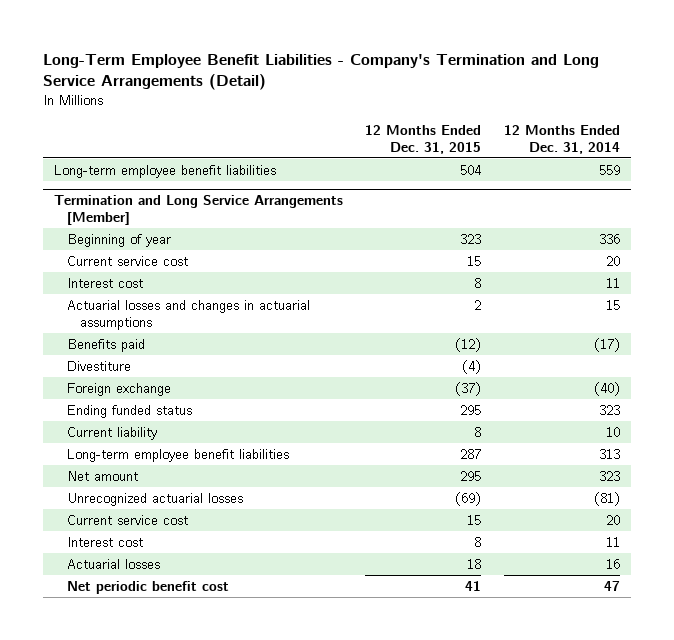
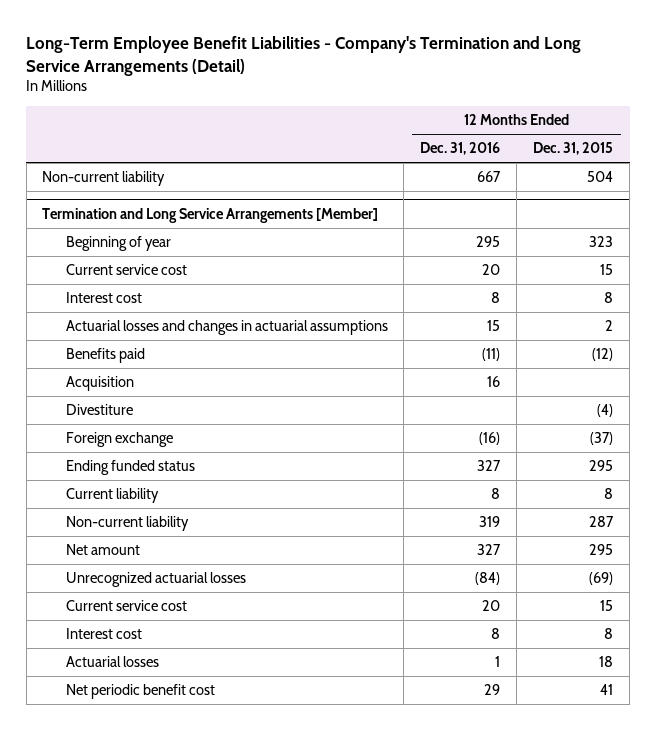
- | 12 Months Ended Dec. 31, 2015 | 12 Months Ended Dec. 31, 2014
+ | 12 Months Ended Dec. 31, 2016 | 12 Months Ended Dec. 31, 2015
- Long-term employee benefit liabilities | 504 | 559
+ Non-current liability | 667 | 504
@ Termination and Long Service Arrangements [Member]
+ Acquisition | 16 |
- Long-term employee benefit liabilities | 287 | 313
+ Non-current liability | 319 | 287

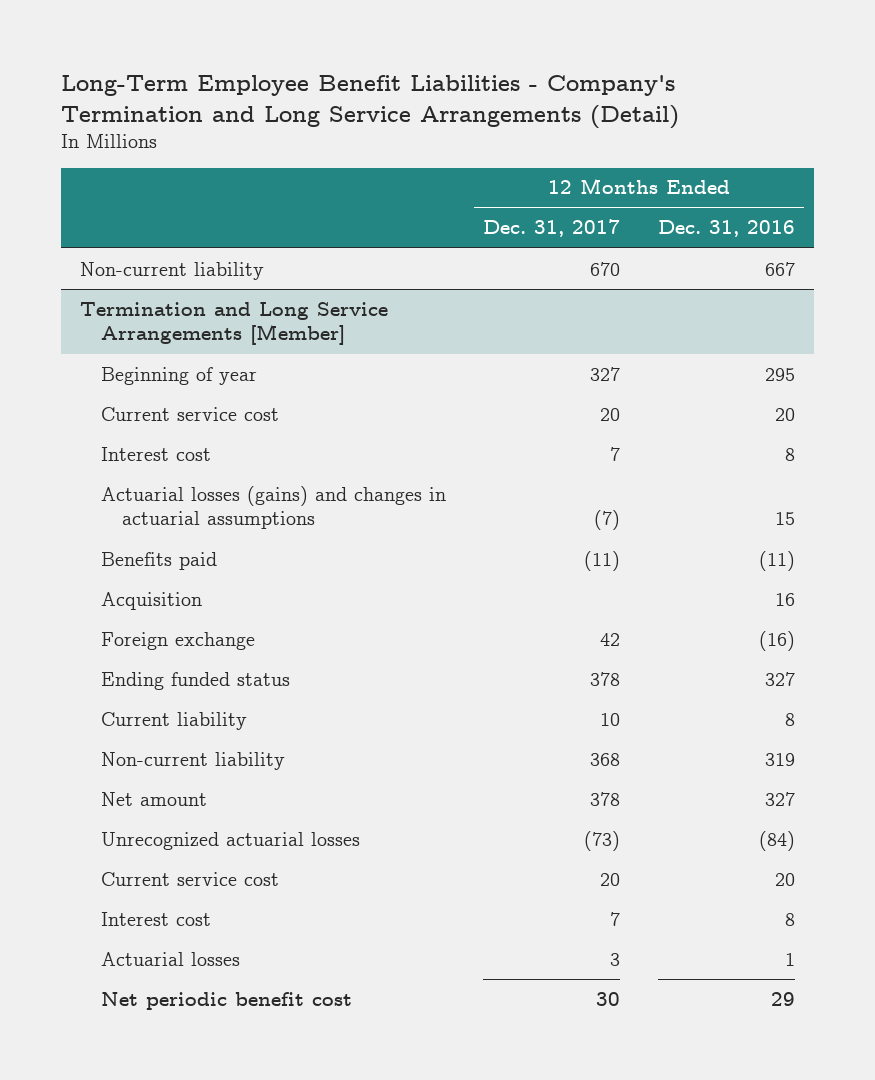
- | 12 Months Ended Dec. 31, 2016 | 12 Months Ended Dec. 31, 2015
+ | 12 Months Ended Dec. 31, 2017 | 12 Months Ended Dec. 31, 2016
@ Termination and Long Service Arrangements [Member]
- Actuarial losses and changes in actuarial assumptions | 15 | 2
+ Actuarial losses (gains) and changes in actuarial assumptions | (7) | 15
- Divestiture | | (4)

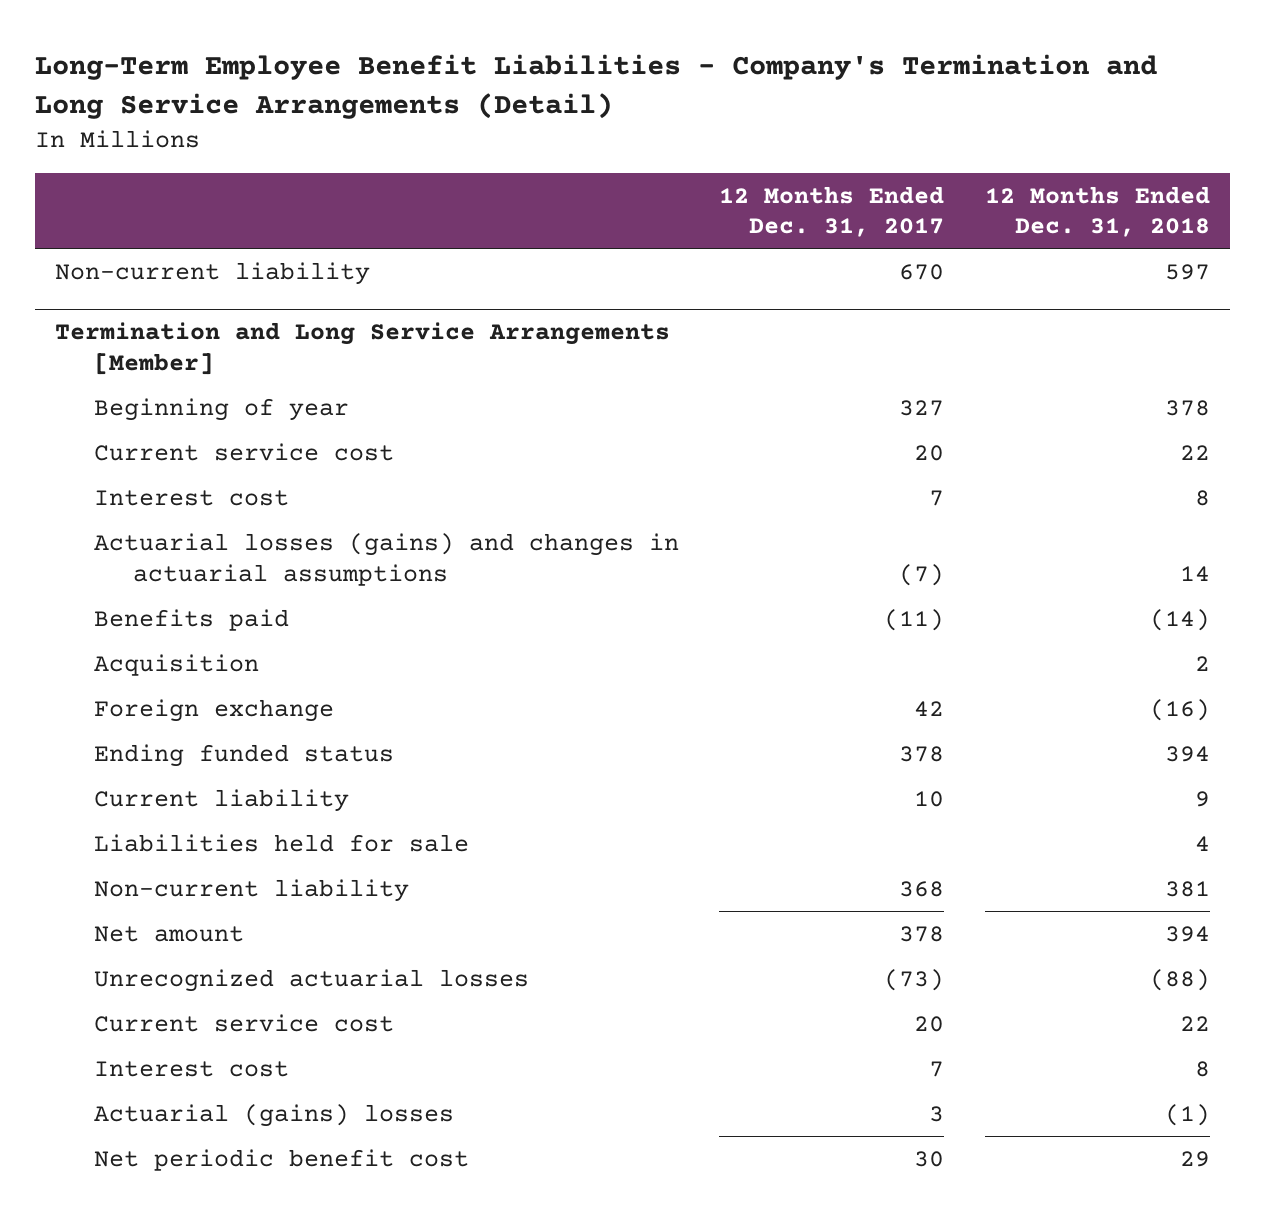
- | 12 Months Ended Dec. 31, 2017 | 12 Months Ended Dec. 31, 2016
+ | 12 Months Ended Dec. 31, 2017 | 12 Months Ended Dec. 31, 2018
@ Termination and Long Service Arrangements [Member]
+ Liabilities held for sale | | 4
- Actuarial losses | 3 | 1
+ Actuarial (gains) losses | 3 | (1)

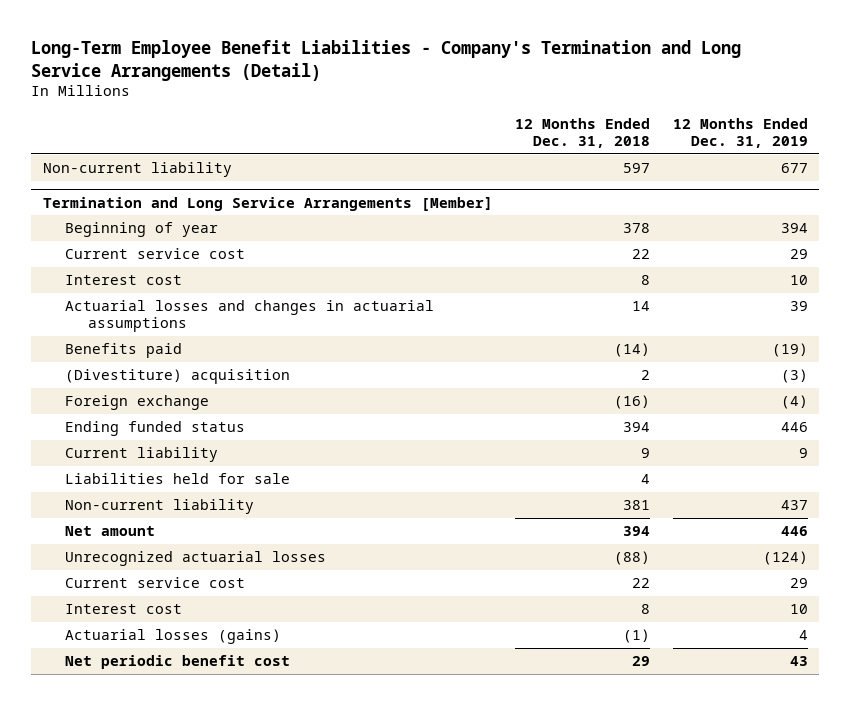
- | 12 Months Ended Dec. 31, 2017 | 12 Months Ended Dec. 31, 2018
+ | 12 Months Ended Dec. 31, 2018 | 12 Months Ended Dec. 31, 2019
@ Termination and Long Service Arrangements [Member]
- Actuarial losses (gains) and changes in actuarial assumptions | (7) | 14
+ Actuarial losses and changes in actuarial assumptions | 14 | 39
- Acquisition | | 2
+ (Divestiture) acquisition | 2 | (3)
- Actuarial (gains) losses | 3 | (1)
+ Actuarial losses (gains) | (1) | 4

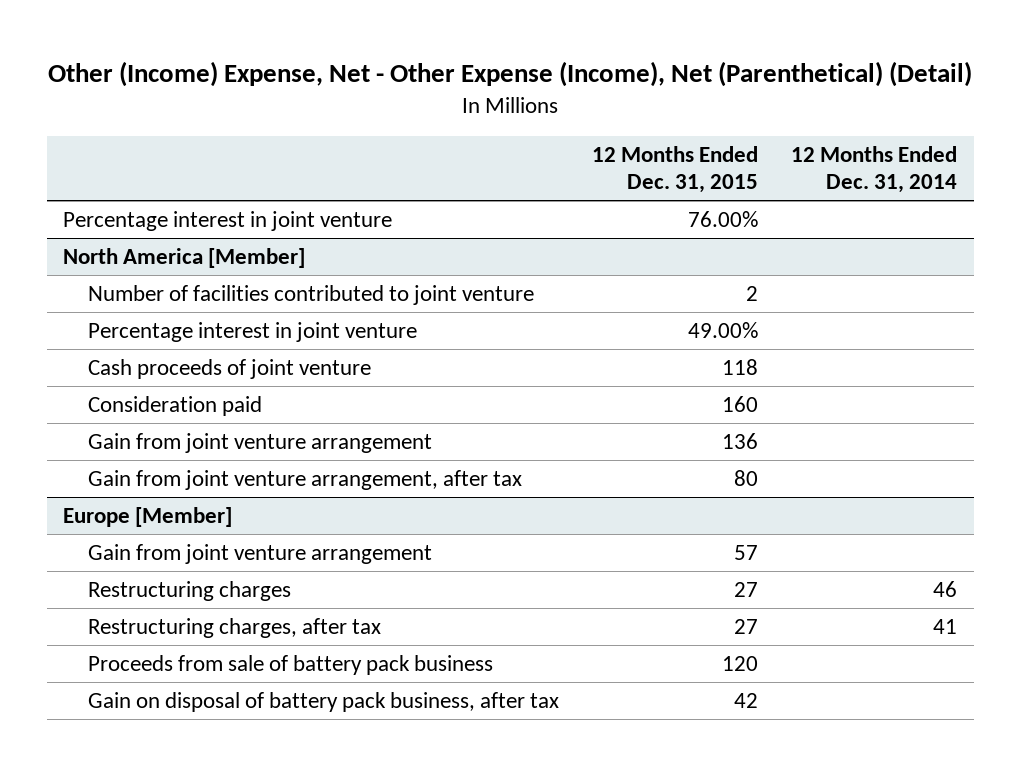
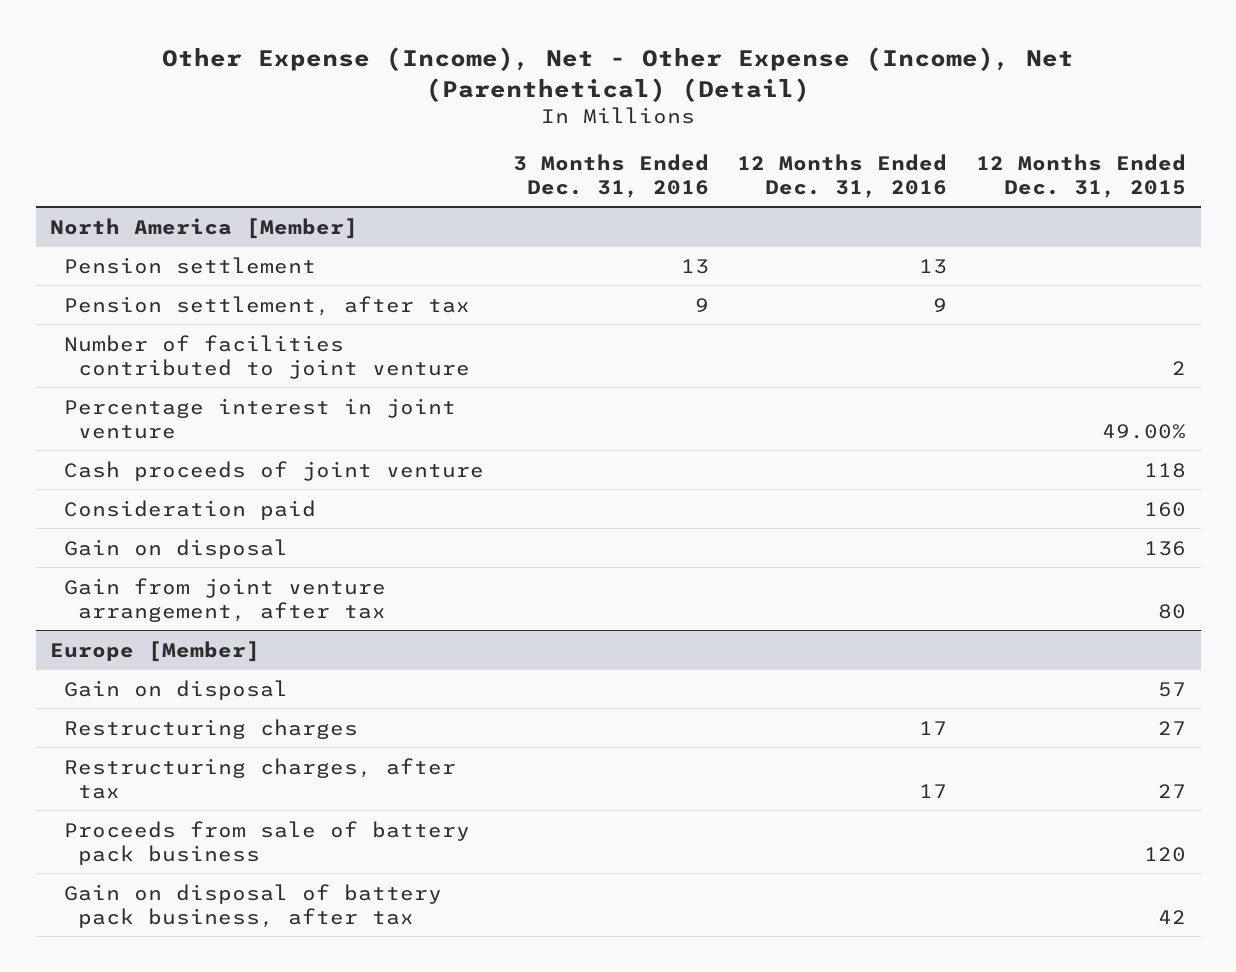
- Other (Income) Expense, Net - Other Expense (Income), Net (Parenthetical) (Detail)
+ Other Expense (Income), Net - Other Expense (Income), Net (Parenthetical) (Detail)
- | 12 Months Ended Dec. 31, 2015 | 12 Months Ended Dec. 31, 2014
+ | 3 Months Ended Dec. 31, 2016 | 12 Months Ended Dec. 31, 2016 | 12 Months Ended Dec. 31, 2015
- Percentage interest in joint venture | 76.00% |
@ North America [Member]
+ Pension settlement | 13 | 13 |
+ Pension settlement, after tax | 9 | 9 |
- Gain from joint venture arrangement | 136 |
+ Gain on disposal | | | 136
@ Europe [Member]
- Gain from joint venture arrangement | 57 |
+ Gain on disposal | | | 57

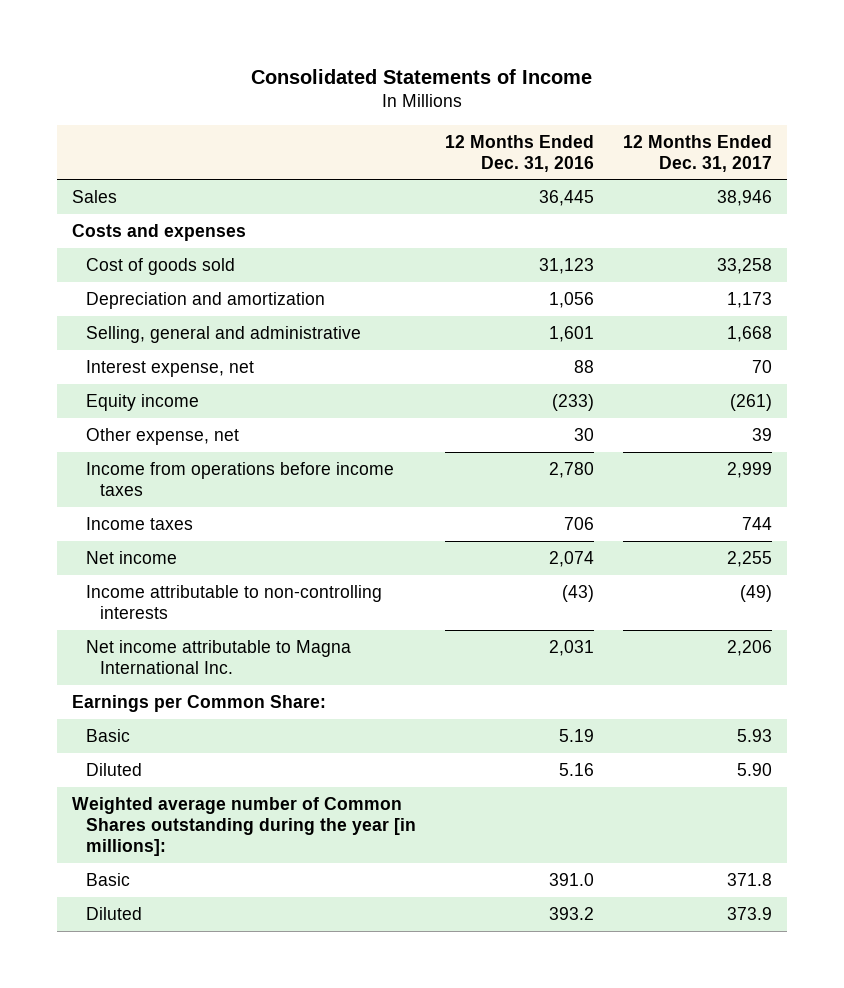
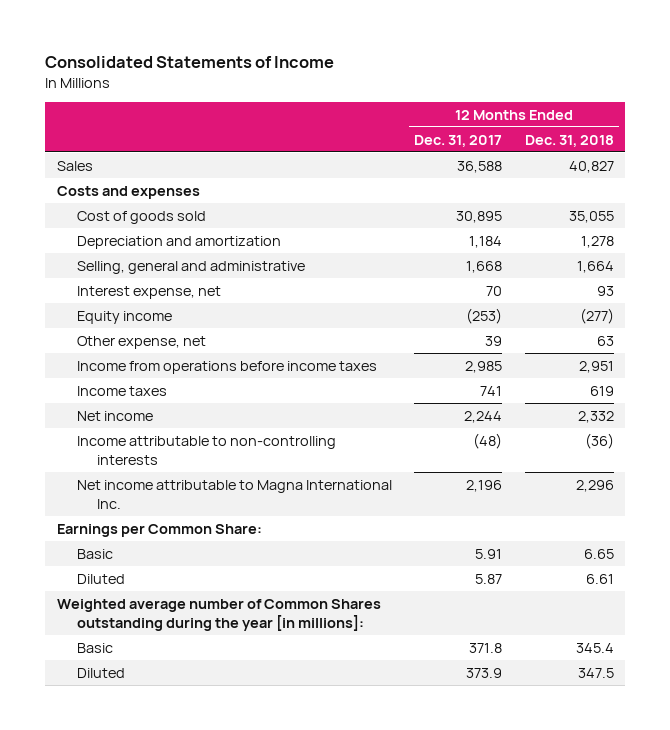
- | 12 Months Ended Dec. 31, 2016 | 12 Months Ended Dec. 31, 2017
+ | 12 Months Ended Dec. 31, 2017 | 12 Months Ended Dec. 31, 2018
- Sales | 36,445 | 38,946
+ Sales | 36,588 | 40,827
- Cost of goods sold | 31,123 | 33,258
- Depreciation and amortization | 1,056 | 1,173
+ Cost of goods sold | 30,895 | 35,055
+ Depreciation and amortization | 1,184 | 1,278
- Equity income | (233) | (261)
+ Equity income | (253) | (277)
- Income from operations before income taxes | 2,780 | 2,999
- Income taxes | 706 | 744
- Net income | 2,074 | 2,255
- Income attributable to non-controlling interests | (43) | (49)
- Net income attributable to Magna International Inc. | 2,031 | 2,206
+ Income from operations before income taxes | 2,985 | 2,951
+ Income taxes | 741 | 619
+ Net income | 2,244 | 2,332
+ Income attributable to non-controlling interests | (48) | (36)
+ Net income attributable to Magna International Inc. | 2,196 | 2,296
- Basic | 5.19 | 5.93
- Diluted | 5.16 | 5.90
+ Basic | 5.91 | 6.65
+ Diluted | 5.87 | 6.61

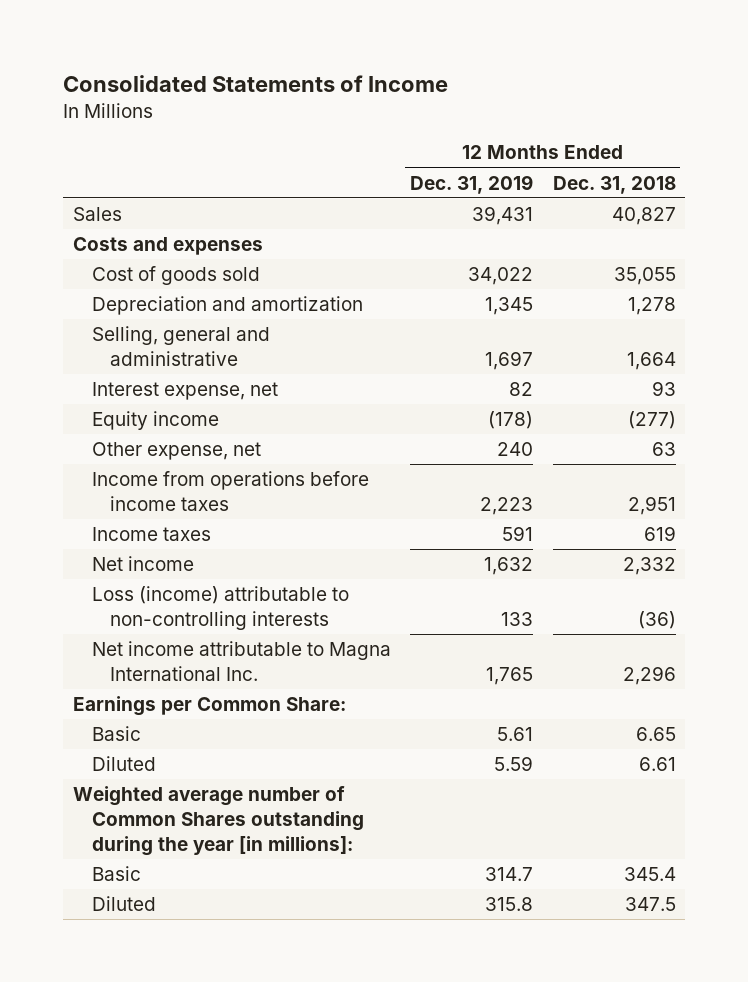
- | 12 Months Ended Dec. 31, 2017 | 12 Months Ended Dec. 31, 2018
+ | 12 Months Ended Dec. 31, 2019 | 12 Months Ended Dec. 31, 2018
- Income attributable to non-controlling interests | (48) | (36)
+ Loss (income) attributable to non-controlling interests | 133 | (36)

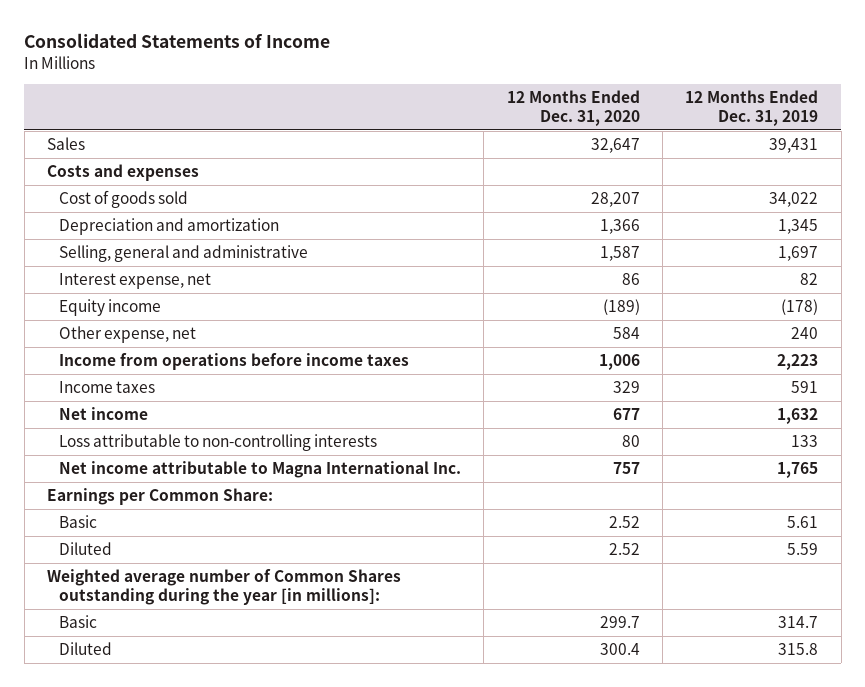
- | 12 Months Ended Dec. 31, 2019 | 12 Months Ended Dec. 31, 2018
+ | 12 Months Ended Dec. 31, 2020 | 12 Months Ended Dec. 31, 2019
- Loss (income) attributable to non-controlling interests | 133 | (36)
+ Loss attributable to non-controlling interests | 80 | 133

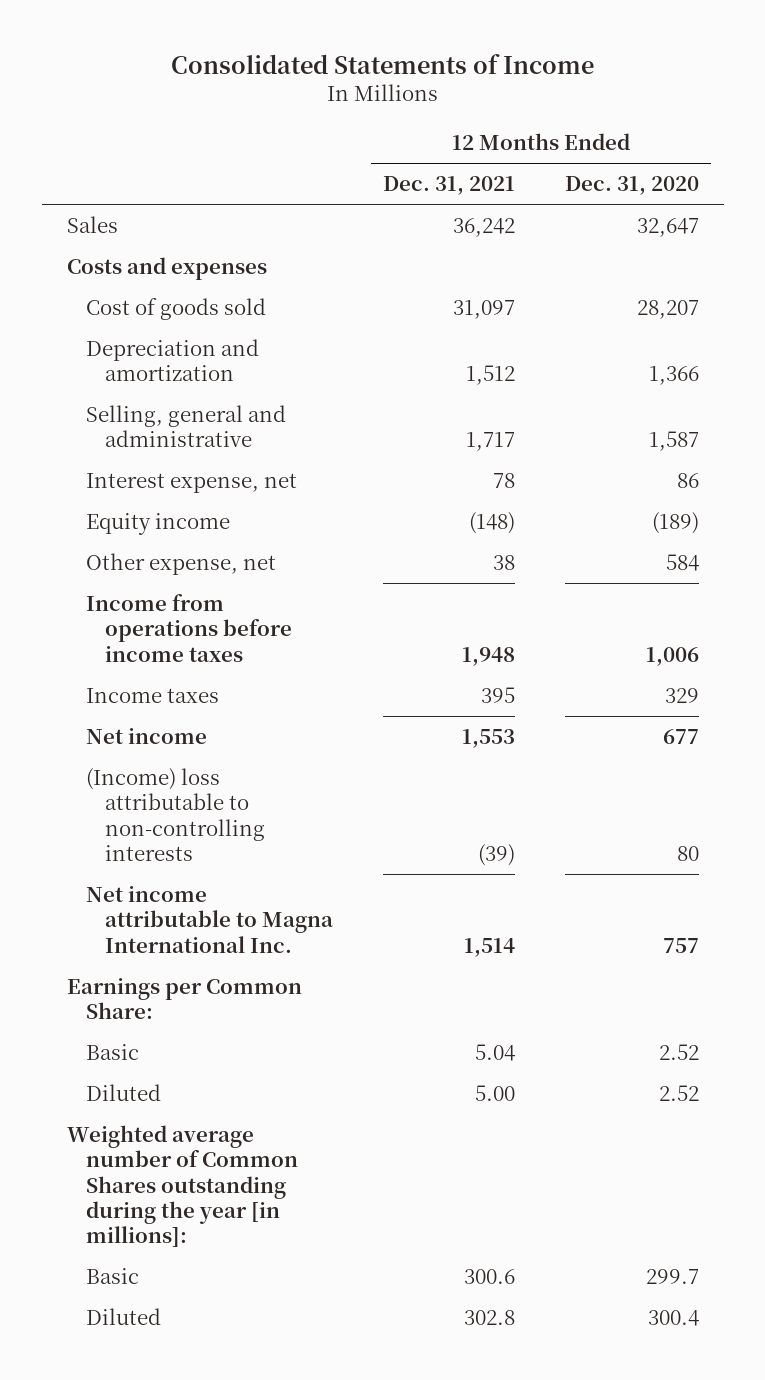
- | 12 Months Ended Dec. 31, 2020 | 12 Months Ended Dec. 31, 2019
+ | 12 Months Ended Dec. 31, 2021 | 12 Months Ended Dec. 31, 2020
- Loss attributable to non-controlling interests | 80 | 133
+ (Income) loss attributable to non-controlling interests | (39) | 80

